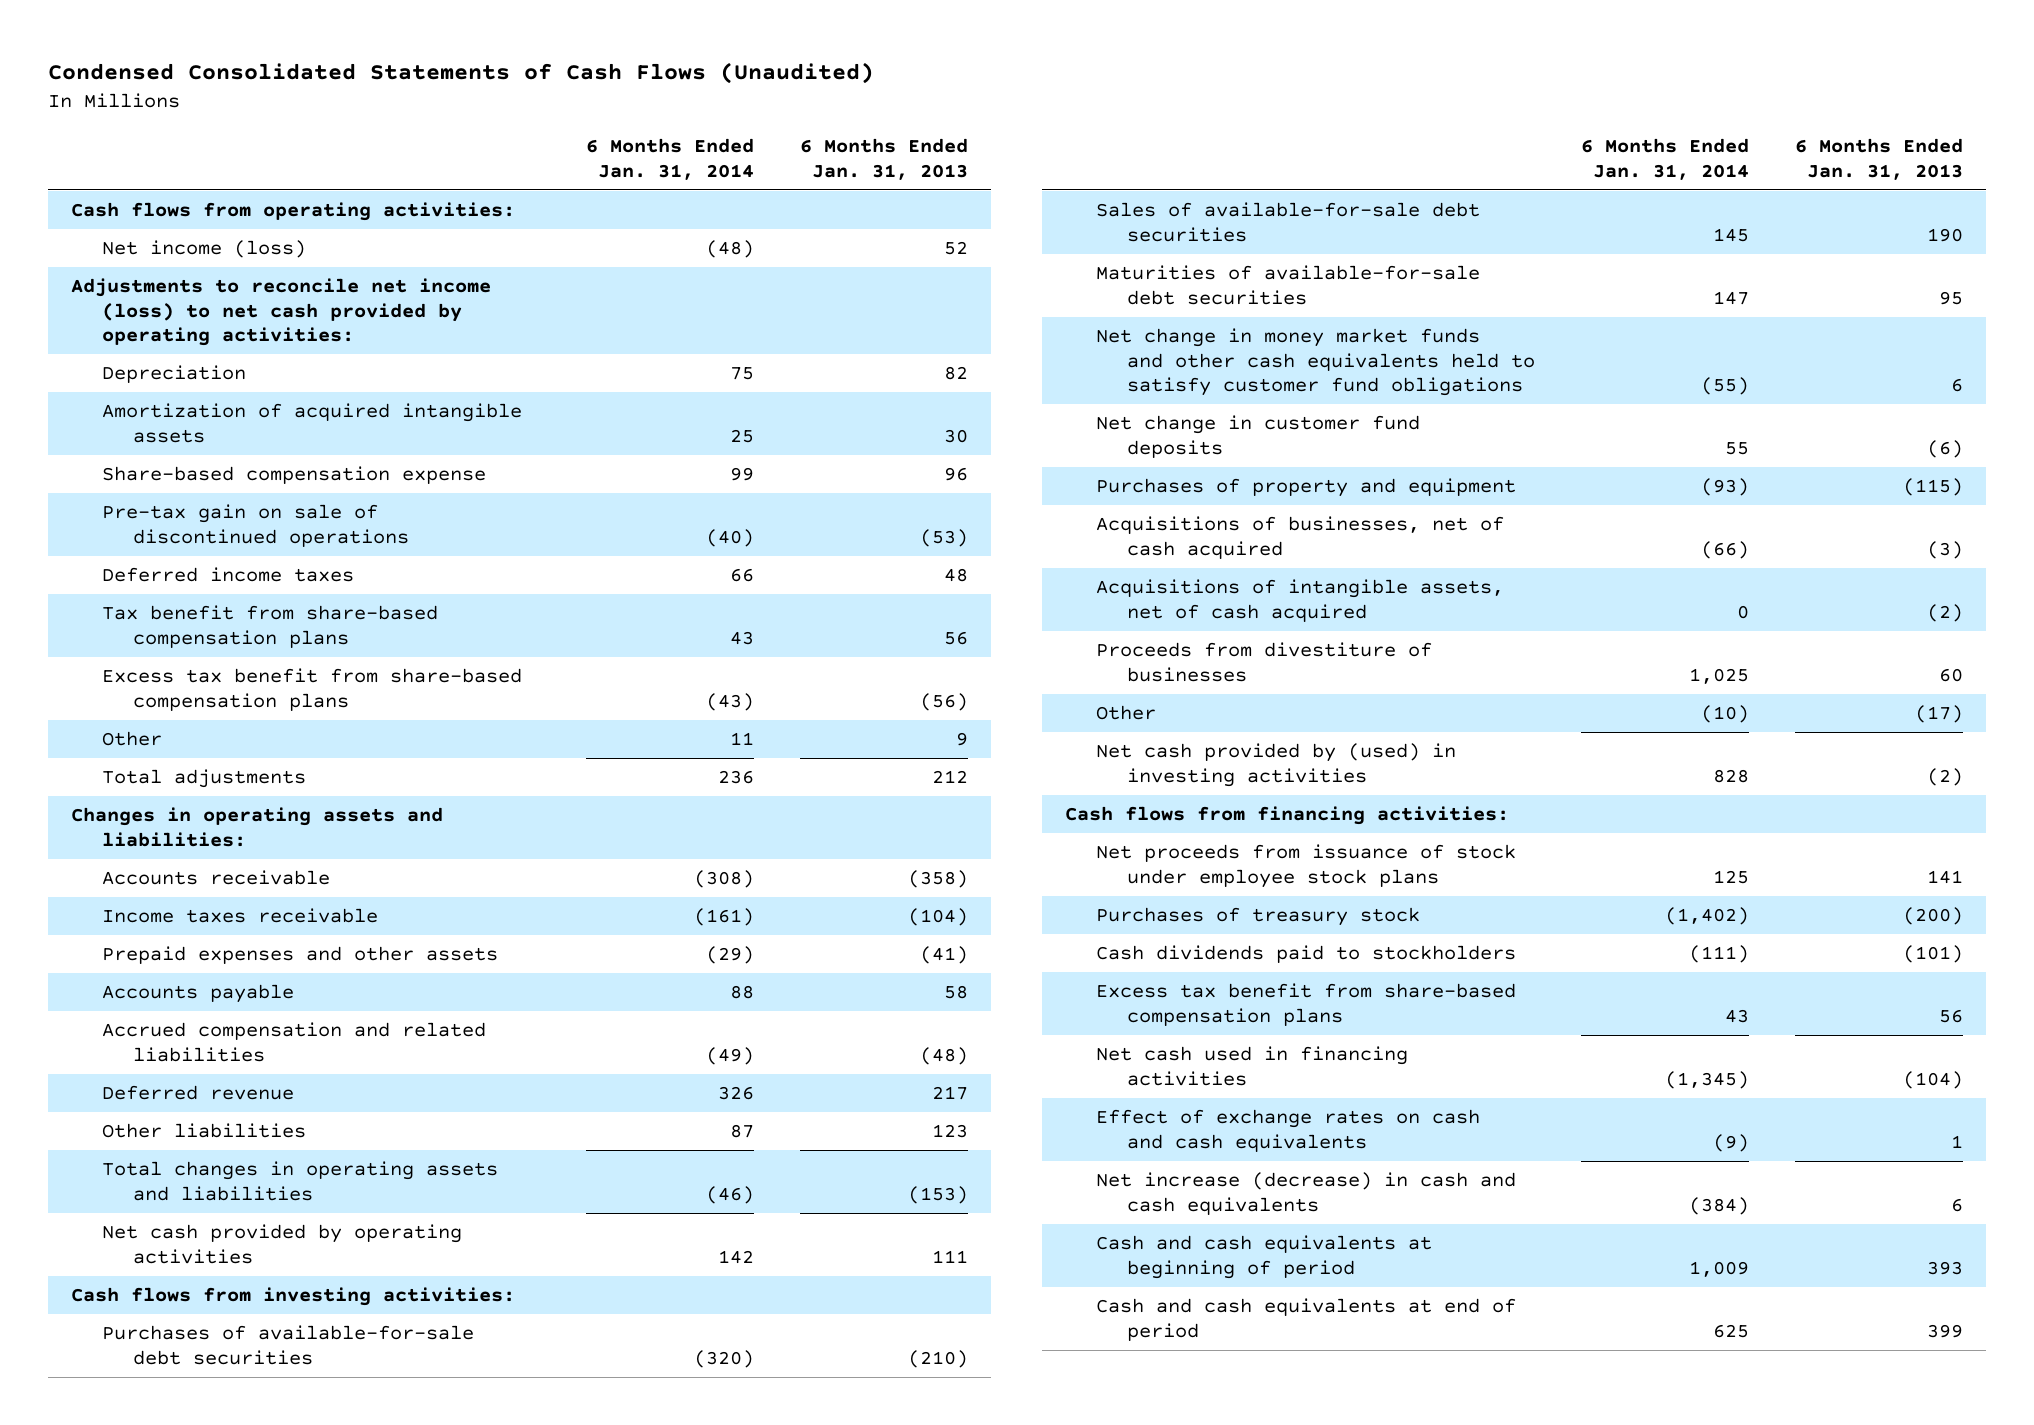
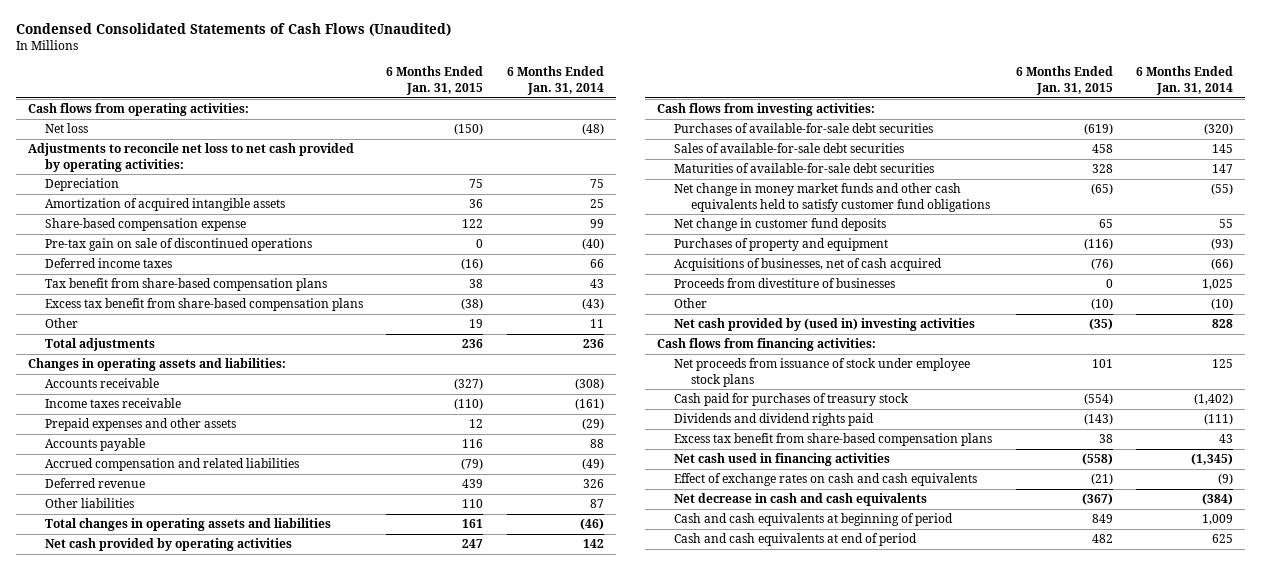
- | 6 Months Ended Jan. 31, 2014 | 6 Months Ended Jan. 31, 2013
+ | 6 Months Ended Jan. 31, 2015 | 6 Months Ended Jan. 31, 2014
- Net income (loss) | (48) | 52
- Adjustments to reconcile net income (loss) to net cash provided by operating activities:
+ Net loss | (150) | (48)
+ Adjustments to reconcile net loss to net cash provided by operating activities:
- Acquisitions of intangible assets, net of cash acquired | 0 | (2)
- Net cash provided by (used) in investing activities | 828 | (2)
+ Net cash provided by (used in) investing activities | (35) | 828
- Purchases of treasury stock | (1,402) | (200)
- Cash dividends paid to stockholders | (111) | (101)
+ Cash paid for purchases of treasury stock | (554) | (1,402)
+ Dividends and dividend rights paid | (143) | (111)
- Net increase (decrease) in cash and cash equivalents | (384) | 6
+ Net decrease in cash and cash equivalents | (367) | (384)

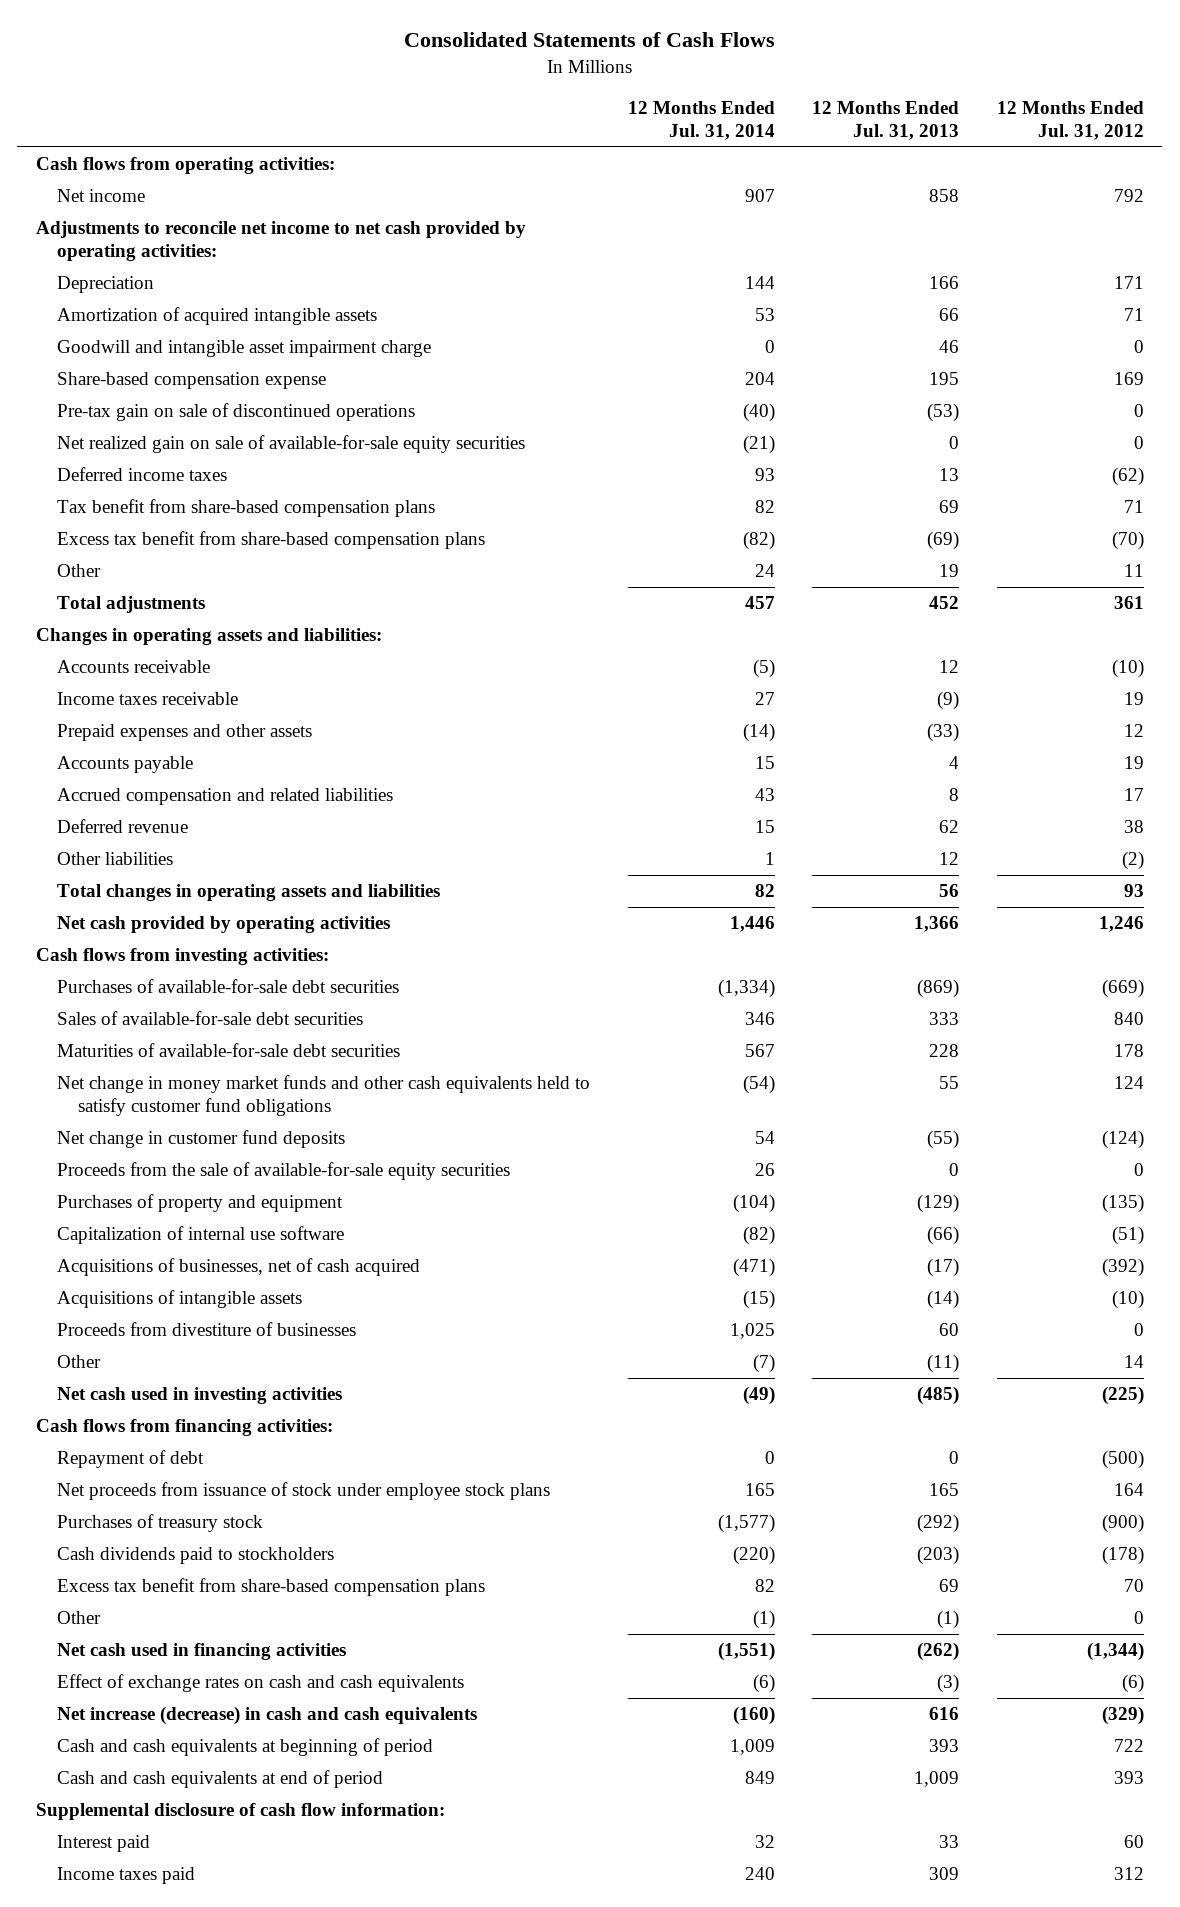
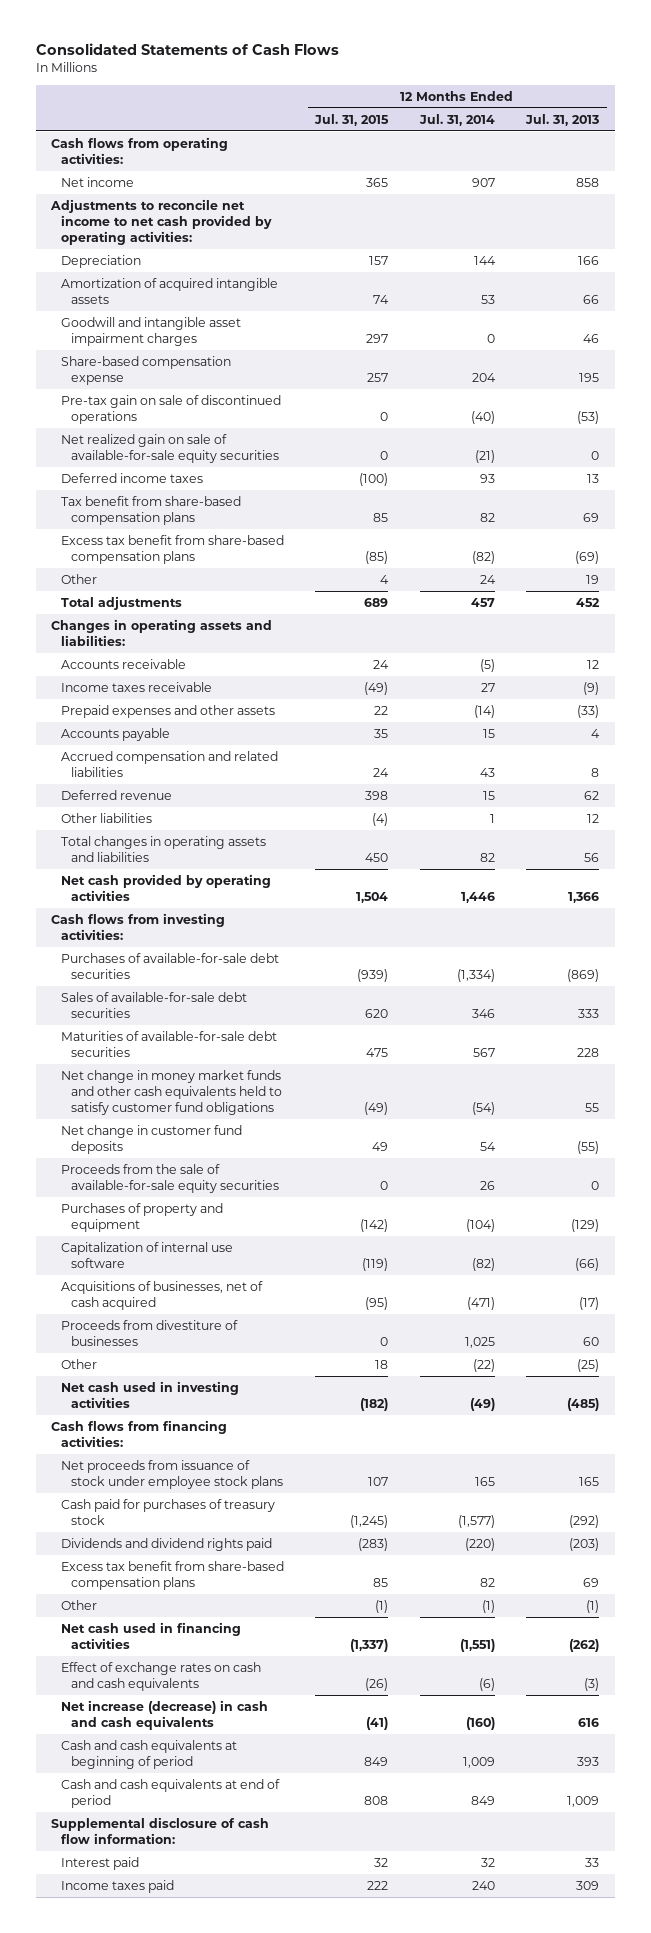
- | 12 Months Ended Jul. 31, 2014 | 12 Months Ended Jul. 31, 2013 | 12 Months Ended Jul. 31, 2012
+ | 12 Months Ended Jul. 31, 2015 | 12 Months Ended Jul. 31, 2014 | 12 Months Ended Jul. 31, 2013
- Goodwill and intangible asset impairment charge | 0 | 46 | 0
+ Goodwill and intangible asset impairment charges | 297 | 0 | 46
- Acquisitions of intangible assets | (15) | (14) | (10)
- Other | (7) | (11) | 14
+ Other | 18 | (22) | (25)
- Repayment of debt | 0 | 0 | (500)
- Purchases of treasury stock | (1,577) | (292) | (900)
- Cash dividends paid to stockholders | (220) | (203) | (178)
+ Cash paid for purchases of treasury stock | (1,245) | (1,577) | (292)
+ Dividends and dividend rights paid | (283) | (220) | (203)

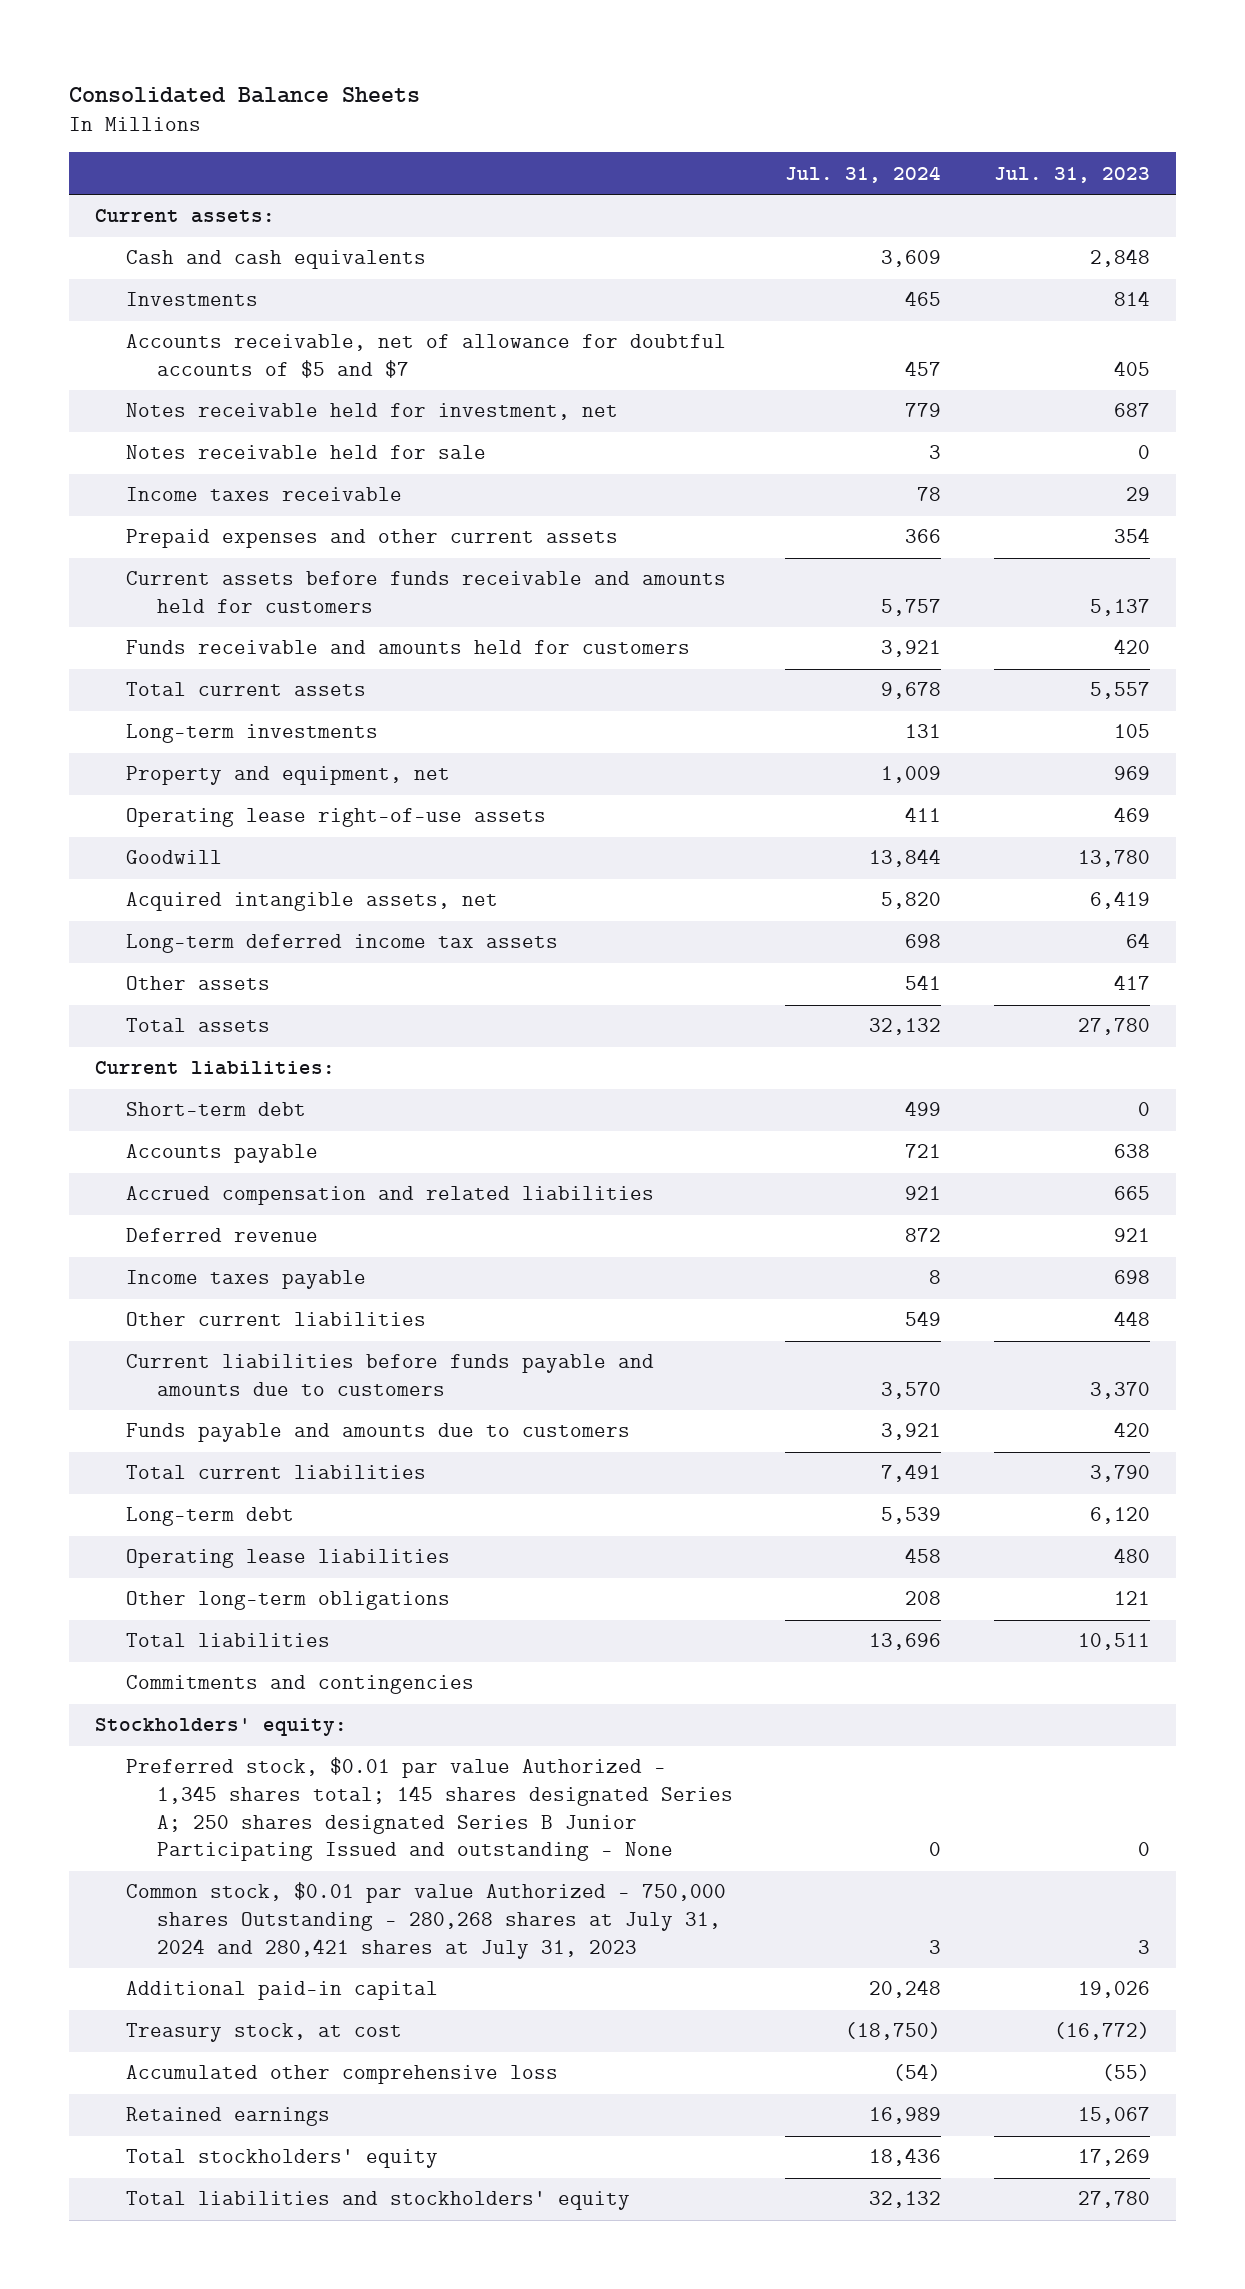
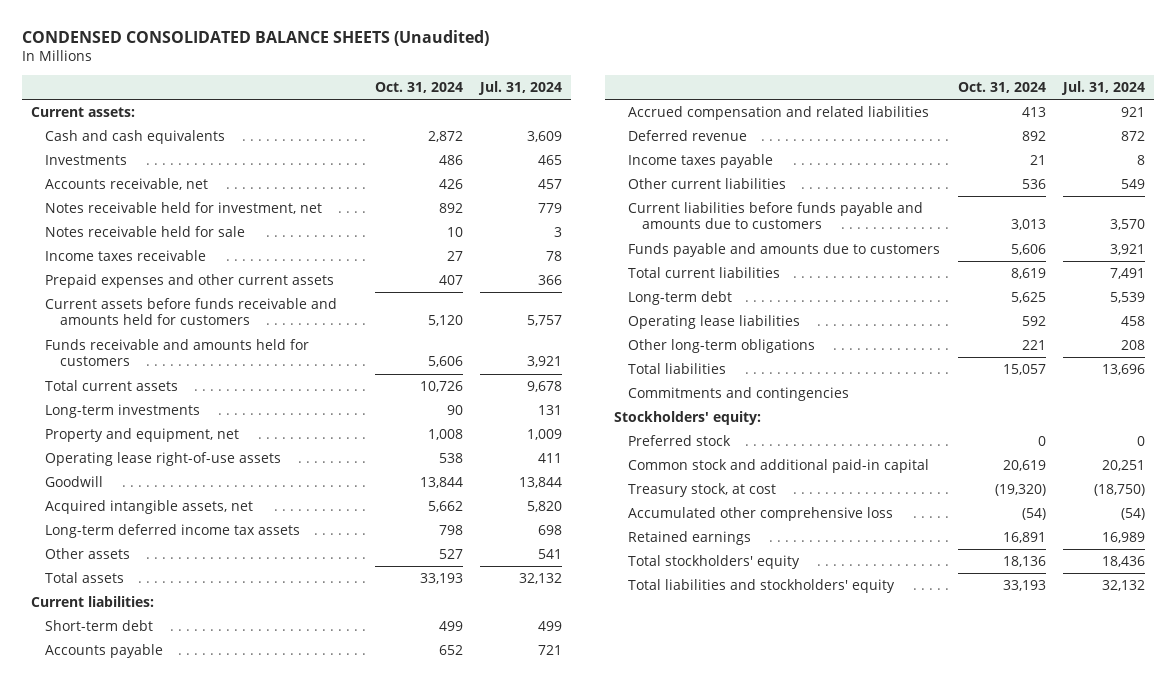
- Consolidated Balance Sheets
+ CONDENSED CONSOLIDATED BALANCE SHEETS (Unaudited)
- | Jul. 31, 2024 | Jul. 31, 2023
+ | Oct. 31, 2024 | Jul. 31, 2024
- Accounts receivable, net of allowance for doubtful accounts of $5 and $7 | 457 | 405
+ Accounts receivable, net | 426 | 457
- Preferred stock, $0.01 par value Authorized - 1,345 shares total; 145 shares designated Series A; 250 shares designated Series B Junior Participating Issued and outstanding - None | 0 | 0
- Common stock, $0.01 par value Authorized - 750,000 shares Outstanding - 280,268 shares at July 31, 2024 and 280,421 shares at July 31, 2023 | 3 | 3
- Additional paid-in capital | 20,248 | 19,026
+ Preferred stock | 0 | 0
+ Common stock and additional paid-in capital | 20,619 | 20,251

